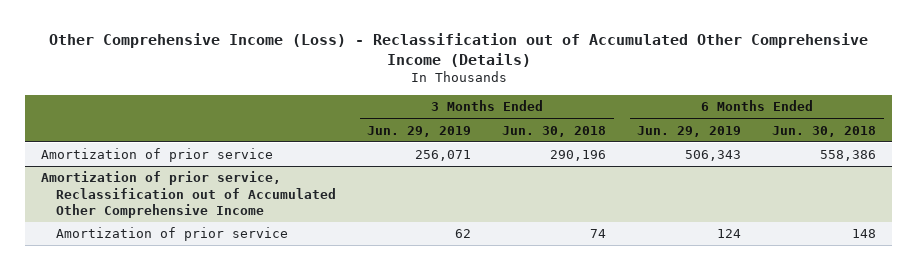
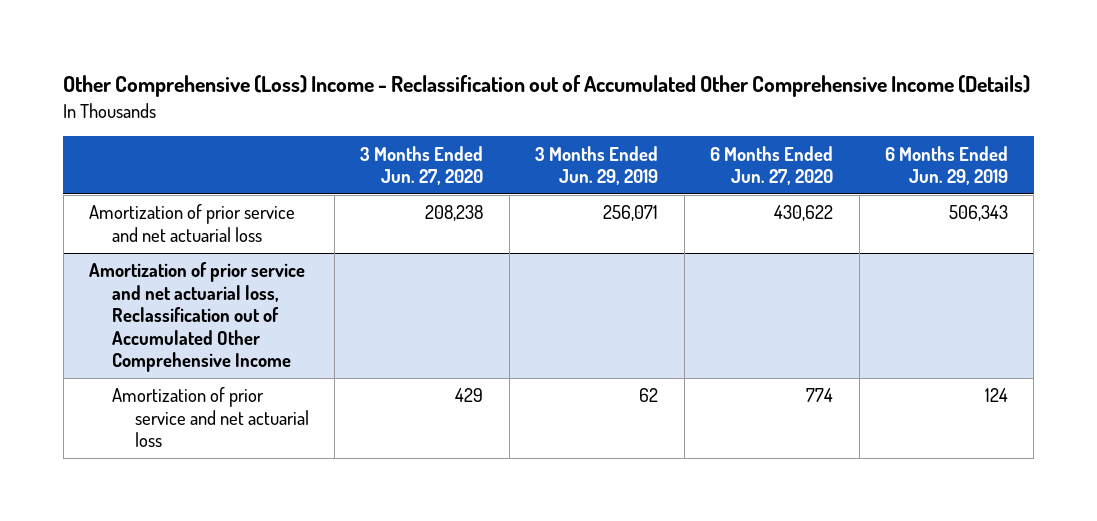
- Other Comprehensive Income (Loss) - Reclassification out of Accumulated Other Comprehensive Income (Details)
+ Other Comprehensive (Loss) Income - Reclassification out of Accumulated Other Comprehensive Income (Details)
- | 3 Months Ended Jun. 29, 2019 | 3 Months Ended Jun. 30, 2018 | 6 Months Ended Jun. 29, 2019 | 6 Months Ended Jun. 30, 2018
+ | 3 Months Ended Jun. 27, 2020 | 3 Months Ended Jun. 29, 2019 | 6 Months Ended Jun. 27, 2020 | 6 Months Ended Jun. 29, 2019
- Amortization of prior service | 256,071 | 290,196 | 506,343 | 558,386
- Amortization of prior service, Reclassification out of Accumulated Other Comprehensive Income
- Amortization of prior service | 62 | 74 | 124 | 148
+ Amortization of prior service and net actuarial loss | 208,238 | 256,071 | 430,622 | 506,343
+ Amortization of prior service and net actuarial loss, Reclassification out of Accumulated Other Comprehensive Income
+ Amortization of prior service and net actuarial loss | 429 | 62 | 774 | 124

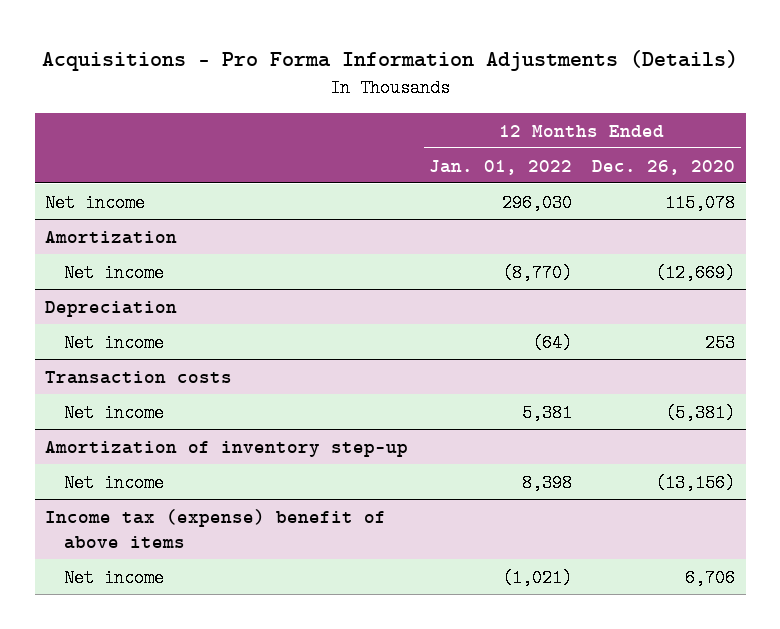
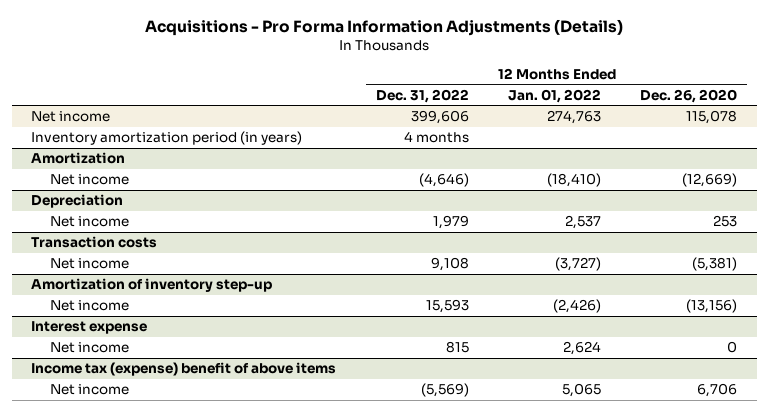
- | 12 Months Ended Jan. 01, 2022 | 12 Months Ended Dec. 26, 2020
+ | 12 Months Ended Dec. 31, 2022 | 12 Months Ended Jan. 01, 2022 | 12 Months Ended Dec. 26, 2020
- Net income | 296,030 | 115,078
+ Net income | 399,606 | 274,763 | 115,078
+ Inventory amortization period (in years) | 4 months | |
@ Amortization
- Net income | (8,770) | (12,669)
+ Net income | (4,646) | (18,410) | (12,669)
@ Depreciation
- Net income | (64) | 253
+ Net income | 1,979 | 2,537 | 253
@ Transaction costs
- Net income | 5,381 | (5,381)
+ Net income | 9,108 | (3,727) | (5,381)
@ Amortization of inventory step-up
- Net income | 8,398 | (13,156)
+ Net income | 15,593 | (2,426) | (13,156)
+ Interest expense
+ Net income | 815 | 2,624 | 0
@ Income tax (expense) benefit of above items
- Net income | (1,021) | 6,706
+ Net income | (5,569) | 5,065 | 6,706

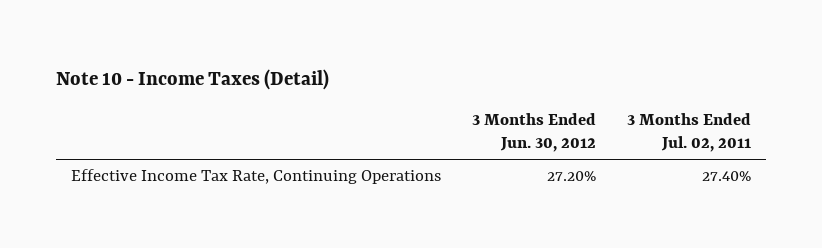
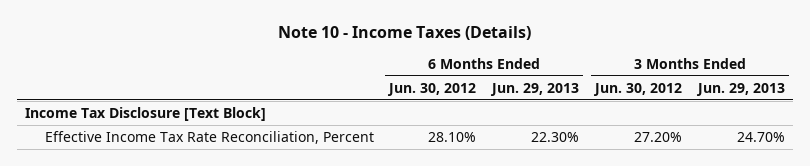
- Note 10 - Income Taxes (Detail)
+ Note 10 - Income Taxes (Details)
- | 3 Months Ended Jun. 30, 2012 | 3 Months Ended Jul. 02, 2011
+ | 6 Months Ended Jun. 30, 2012 | 6 Months Ended Jun. 29, 2013 | 3 Months Ended Jun. 30, 2012 | 3 Months Ended Jun. 29, 2013
- Effective Income Tax Rate, Continuing Operations | 27.20% | 27.40%
+ Income Tax Disclosure [Text Block]
+ Effective Income Tax Rate Reconciliation, Percent | 28.10% | 22.30% | 27.20% | 24.70%

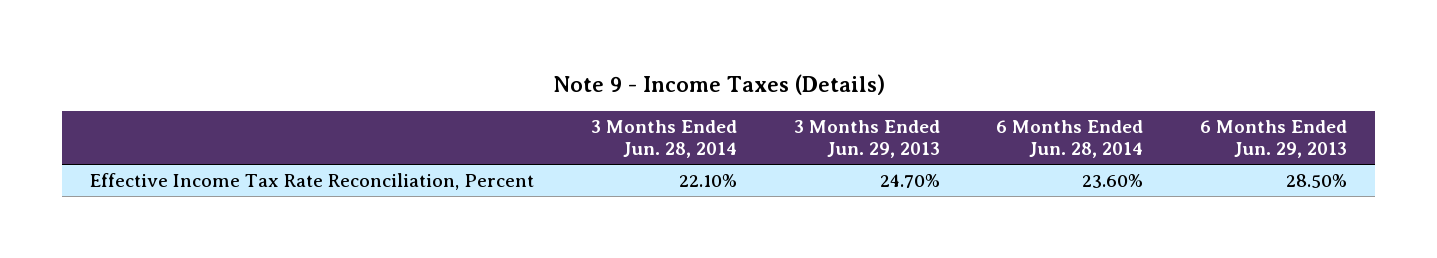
- Note 10 - Income Taxes (Details)
+ Note 9 - Income Taxes (Details)
- | 6 Months Ended Jun. 30, 2012 | 6 Months Ended Jun. 29, 2013 | 3 Months Ended Jun. 30, 2012 | 3 Months Ended Jun. 29, 2013
+ | 3 Months Ended Jun. 28, 2014 | 3 Months Ended Jun. 29, 2013 | 6 Months Ended Jun. 28, 2014 | 6 Months Ended Jun. 29, 2013
- Income Tax Disclosure [Text Block]
- Effective Income Tax Rate Reconciliation, Percent | 28.10% | 22.30% | 27.20% | 24.70%
+ Effective Income Tax Rate Reconciliation, Percent | 22.10% | 24.70% | 23.60% | 28.50%

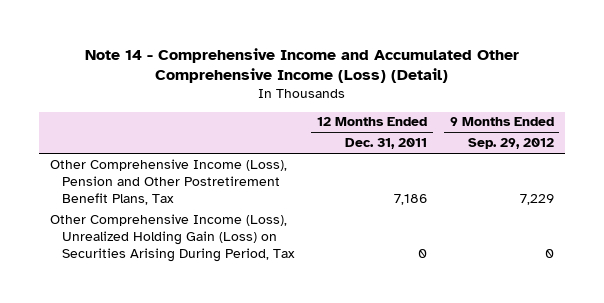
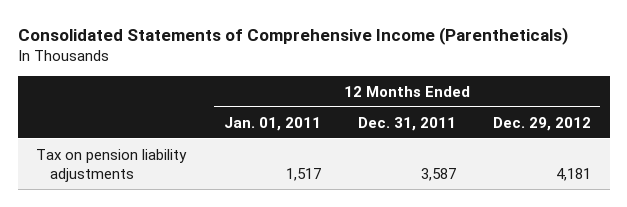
- Note 14 - Comprehensive Income and Accumulated Other Comprehensive Income (Loss) (Detail)
+ Consolidated Statements of Comprehensive Income (Parentheticals)
- | 12 Months Ended Dec. 31, 2011 | 9 Months Ended Sep. 29, 2012
+ | 12 Months Ended Jan. 01, 2011 | 12 Months Ended Dec. 31, 2011 | 12 Months Ended Dec. 29, 2012
- Other Comprehensive Income (Loss), Pension and Other Postretirement Benefit Plans, Tax | 7,186 | 7,229
- Other Comprehensive Income (Loss), Unrealized Holding Gain (Loss) on Securities Arising During Period, Tax | 0 | 0
+ Tax on pension liability adjustments | 1,517 | 3,587 | 4,181

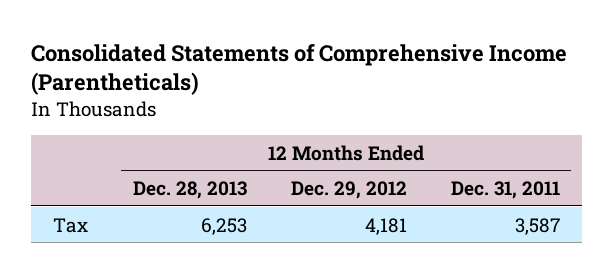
- | 12 Months Ended Jan. 01, 2011 | 12 Months Ended Dec. 31, 2011 | 12 Months Ended Dec. 29, 2012
+ | 12 Months Ended Dec. 28, 2013 | 12 Months Ended Dec. 29, 2012 | 12 Months Ended Dec. 31, 2011
- Tax on pension liability adjustments | 1,517 | 3,587 | 4,181
+ Tax | 6,253 | 4,181 | 3,587

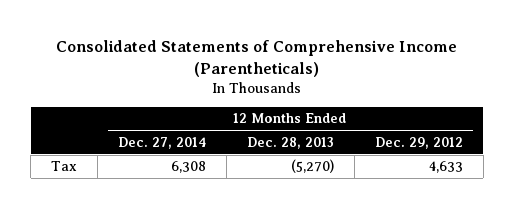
- | 12 Months Ended Dec. 28, 2013 | 12 Months Ended Dec. 29, 2012 | 12 Months Ended Dec. 31, 2011
+ | 12 Months Ended Dec. 27, 2014 | 12 Months Ended Dec. 28, 2013 | 12 Months Ended Dec. 29, 2012
- Tax | 6,253 | 4,181 | 3,587
+ Tax | 6,308 | (5,270) | 4,633

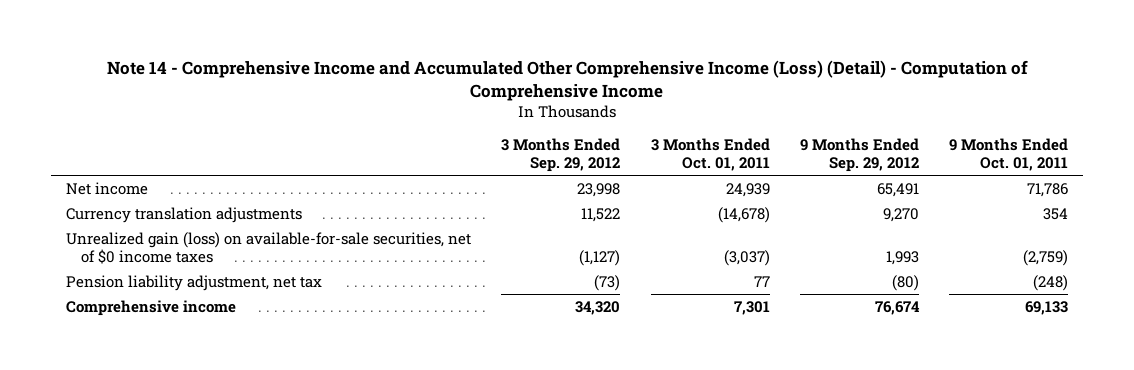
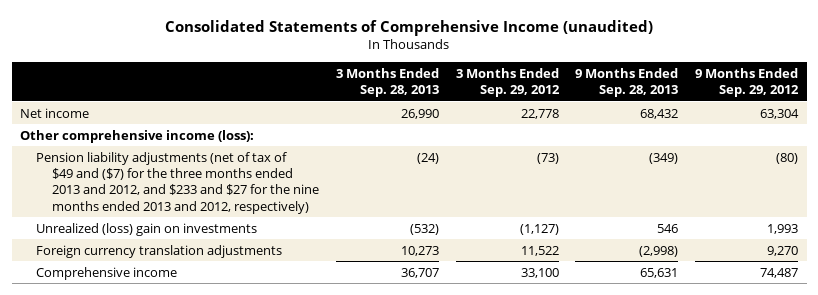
- Note 14 - Comprehensive Income and Accumulated Other Comprehensive Income (Loss) (Detail) - Computation of Comprehensive Income
+ Consolidated Statements of Comprehensive Income (unaudited)
- | 3 Months Ended Sep. 29, 2012 | 3 Months Ended Oct. 01, 2011 | 9 Months Ended Sep. 29, 2012 | 9 Months Ended Oct. 01, 2011
+ | 3 Months Ended Sep. 28, 2013 | 3 Months Ended Sep. 29, 2012 | 9 Months Ended Sep. 28, 2013 | 9 Months Ended Sep. 29, 2012
- Net income | 23,998 | 24,939 | 65,491 | 71,786
- Currency translation adjustments | 11,522 | (14,678) | 9,270 | 354
- Unrealized gain (loss) on available-for-sale securities, net of $0 income taxes | (1,127) | (3,037) | 1,993 | (2,759)
- Pension liability adjustment, net tax | (73) | 77 | (80) | (248)
- Comprehensive income | 34,320 | 7,301 | 76,674 | 69,133
+ Net income | 26,990 | 22,778 | 68,432 | 63,304
+ Other comprehensive income (loss):
+ Pension liability adjustments (net of tax of $49 and ($7) for the three months ended 2013 and 2012, and $233 and $27 for the nine months ended 2013 and 2012, respectively) | (24) | (73) | (349) | (80)
+ Unrealized (loss) gain on investments | (532) | (1,127) | 546 | 1,993
+ Foreign currency translation adjustments | 10,273 | 11,522 | (2,998) | 9,270
+ Comprehensive income | 36,707 | 33,100 | 65,631 | 74,487

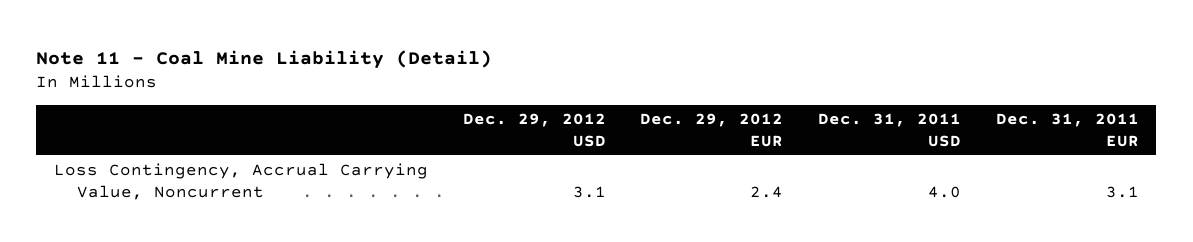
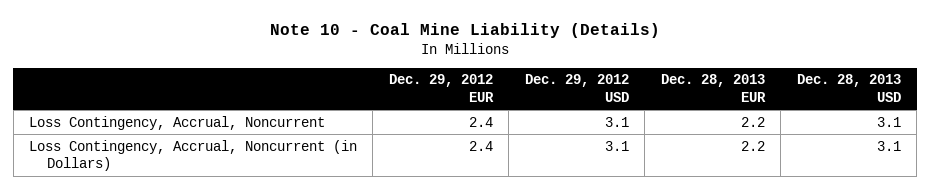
- Note 11 - Coal Mine Liability (Detail)
+ Note 10 - Coal Mine Liability (Details)
- | Dec. 29, 2012 USD | Dec. 29, 2012 EUR | Dec. 31, 2011 USD | Dec. 31, 2011 EUR
+ | Dec. 29, 2012 EUR | Dec. 29, 2012 USD | Dec. 28, 2013 EUR | Dec. 28, 2013 USD
- Loss Contingency, Accrual Carrying Value, Noncurrent | 3.1 | 2.4 | 4.0 | 3.1
+ Loss Contingency, Accrual, Noncurrent | 2.4 | 3.1 | 2.2 | 3.1
+ Loss Contingency, Accrual, Noncurrent (in Dollars) | 2.4 | 3.1 | 2.2 | 3.1

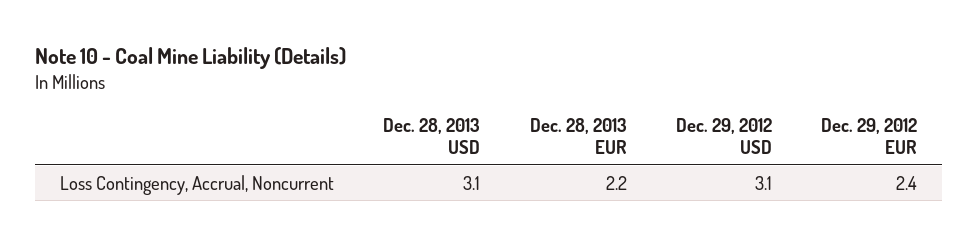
- | Dec. 29, 2012 EUR | Dec. 29, 2012 USD | Dec. 28, 2013 EUR | Dec. 28, 2013 USD
+ | Dec. 28, 2013 USD | Dec. 28, 2013 EUR | Dec. 29, 2012 USD | Dec. 29, 2012 EUR
- Loss Contingency, Accrual, Noncurrent (in Dollars) | 2.4 | 3.1 | 2.2 | 3.1

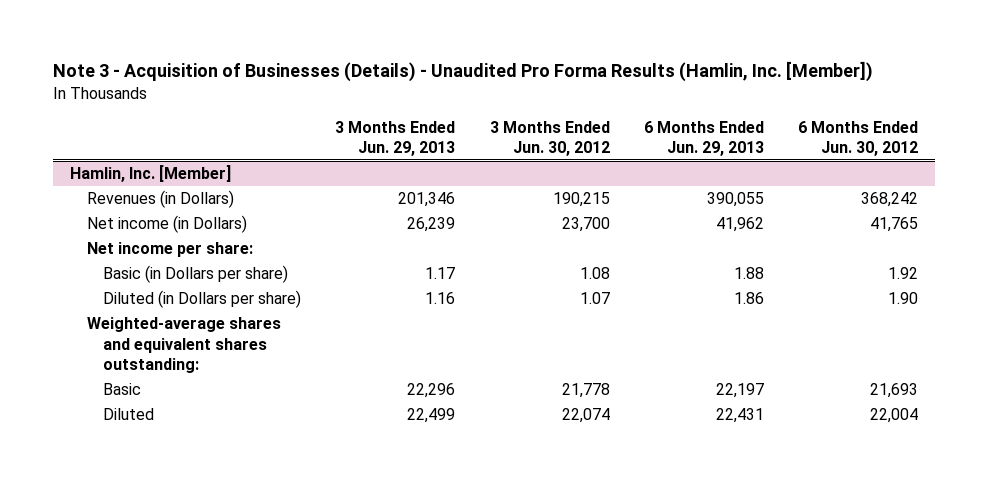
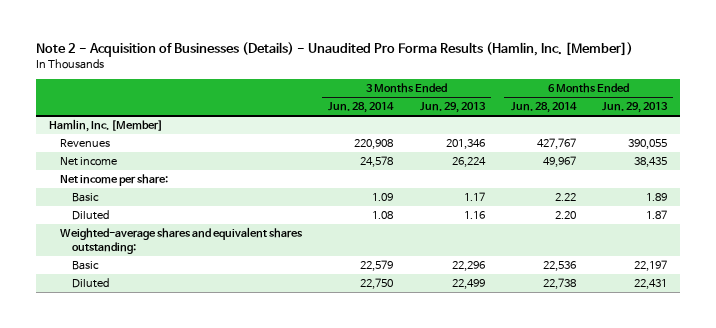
- Note 3 - Acquisition of Businesses (Details) - Unaudited Pro Forma Results (Hamlin, Inc. [Member])
+ Note 2 - Acquisition of Businesses (Details) - Unaudited Pro Forma Results (Hamlin, Inc. [Member])
- | 3 Months Ended Jun. 29, 2013 | 3 Months Ended Jun. 30, 2012 | 6 Months Ended Jun. 29, 2013 | 6 Months Ended Jun. 30, 2012
+ | 3 Months Ended Jun. 28, 2014 | 3 Months Ended Jun. 29, 2013 | 6 Months Ended Jun. 28, 2014 | 6 Months Ended Jun. 29, 2013
@ Hamlin, Inc. [Member]
- Revenues (in Dollars) | 201,346 | 190,215 | 390,055 | 368,242
- Net income (in Dollars) | 26,239 | 23,700 | 41,962 | 41,765
+ Revenues | 220,908 | 201,346 | 427,767 | 390,055
+ Net income | 24,578 | 26,224 | 49,967 | 38,435
- Basic (in Dollars per share) | 1.17 | 1.08 | 1.88 | 1.92
- Diluted (in Dollars per share) | 1.16 | 1.07 | 1.86 | 1.90
+ Basic | 1.09 | 1.17 | 2.22 | 1.89
+ Diluted | 1.08 | 1.16 | 2.20 | 1.87

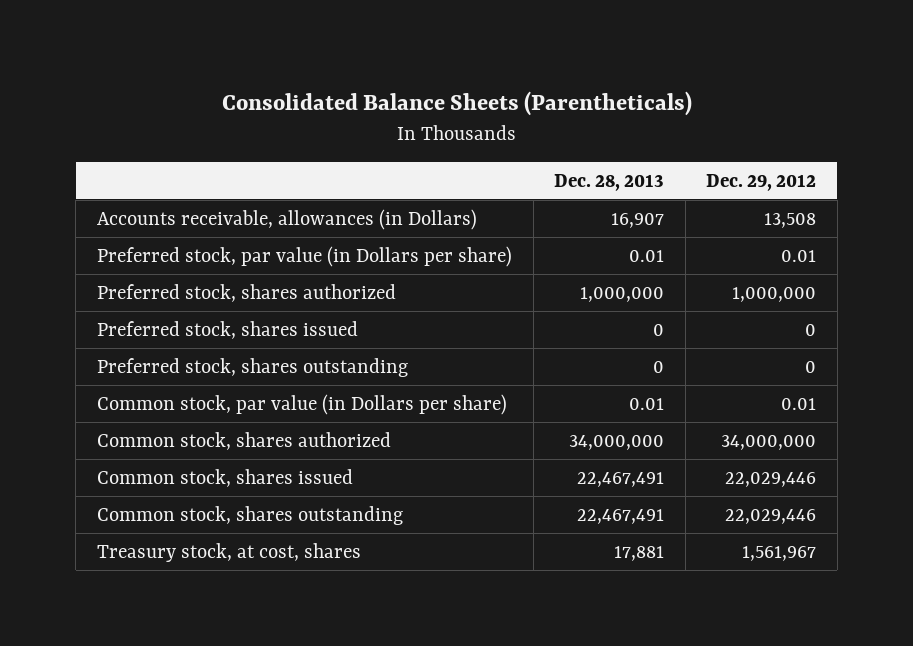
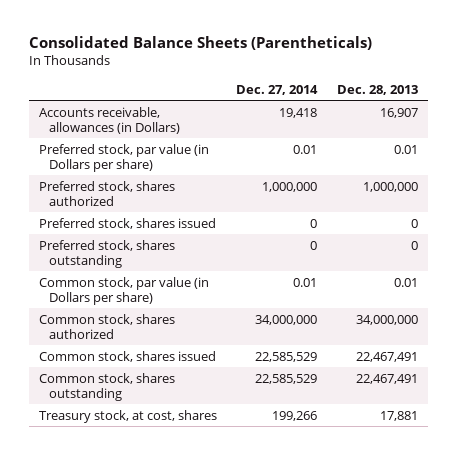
- | Dec. 28, 2013 | Dec. 29, 2012
+ | Dec. 27, 2014 | Dec. 28, 2013
- Preferred stock, shares issued | 0 | 0
- Preferred stock, shares outstanding | 0 | 0
- Common stock, par value (in Dollars per share) | 0.01 | 0.01
- Common stock, shares authorized | 34,000,000 | 34,000,000
- Common stock, shares issued | 22,467,491 | 22,029,446
- Common stock, shares outstanding | 22,467,491 | 22,029,446
- Treasury stock, at cost, shares | 17,881 | 1,561,967
+ Prеfеrrеd stock, sharеs issuеd | 0 | 0
+ Prеfеrrеd stock, sharеs outstanding | 0 | 0
+ Common stock, par valuе (in Dollars per share) | 0.01 | 0.01
+ Common stock, sharеs authorizеd | 34,000,000 | 34,000,000
+ Common stock, sharеs issuеd | 22,585,529 | 22,467,491
+ Common stock, sharеs outstanding | 22,585,529 | 22,467,491
+ Trеasury stock, at cost, sharеs | 199,266 | 17,881

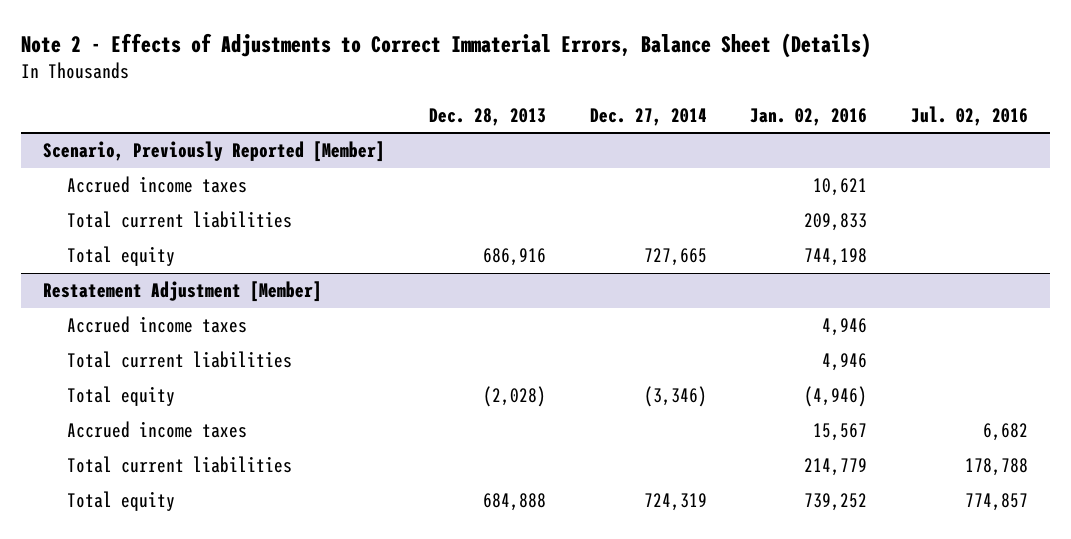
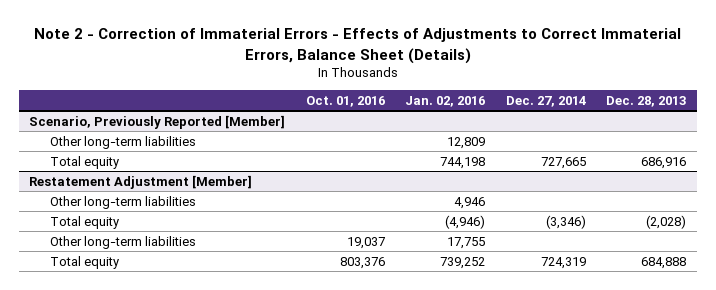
- Note 2 - Effects of Adjustments to Correct Immaterial Errors, Balance Sheet (Details)
+ Note 2 - Correction of Immaterial Errors - Effects of Adjustments to Correct Immaterial Errors, Balance Sheet (Details)
- | Dec. 28, 2013 | Dec. 27, 2014 | Jan. 02, 2016 | Jul. 02, 2016
+ | Oct. 01, 2016 | Jan. 02, 2016 | Dec. 27, 2014 | Dec. 28, 2013
@ Scenario, Previously Reported [Member]
- Accrued income taxes | | | 10,621 |
- Total current liabilities | | | 209,833 |
+ Other long-term liabilities | | 12,809 | |
@ Restatement Adjustment [Member]
- Accrued income taxes | | | 4,946 |
- Total current liabilities | | | 4,946 |
+ Other long-term liabilities | | 4,946 | |
- Accrued income taxes | | | 15,567 | 6,682
- Total current liabilities | | | 214,779 | 178,788
+ Other long-term liabilities | 19,037 | 17,755 | |

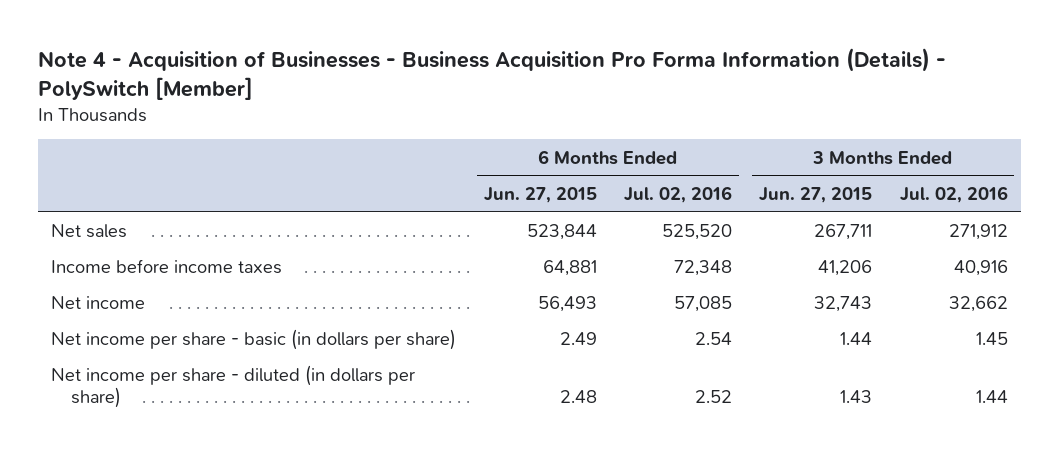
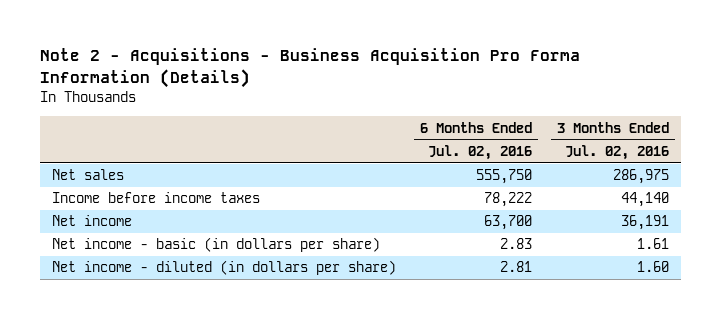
- Note 4 - Acquisition of Businesses - Business Acquisition Pro Forma Information (Details) - PolySwitch [Member]
+ Note 2 - Acquisitions - Business Acquisition Pro Forma Information (Details)
- | 6 Months Ended Jun. 27, 2015 | 6 Months Ended Jul. 02, 2016 | 3 Months Ended Jun. 27, 2015 | 3 Months Ended Jul. 02, 2016
+ | 6 Months Ended Jul. 02, 2016 | 3 Months Ended Jul. 02, 2016
- Net sales | 523,844 | 525,520 | 267,711 | 271,912
- Income before income taxes | 64,881 | 72,348 | 41,206 | 40,916
- Net income | 56,493 | 57,085 | 32,743 | 32,662
- Net income per share - basic (in dollars per share) | 2.49 | 2.54 | 1.44 | 1.45
- Net income per share - diluted (in dollars per share) | 2.48 | 2.52 | 1.43 | 1.44
+ Net sales | 555,750 | 286,975
+ Income before income taxes | 78,222 | 44,140
+ Net income | 63,700 | 36,191
+ Net income - basic (in dollars per share) | 2.83 | 1.61
+ Net income - diluted (in dollars per share) | 2.81 | 1.60

